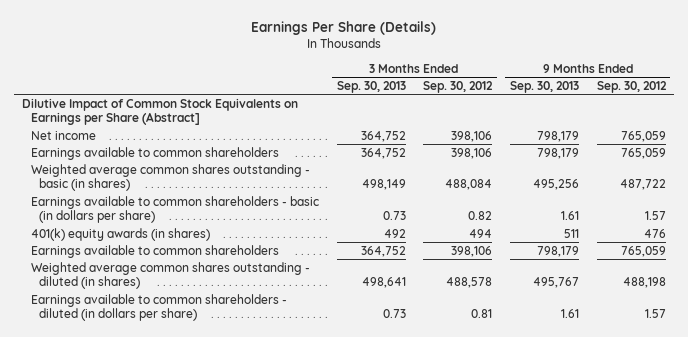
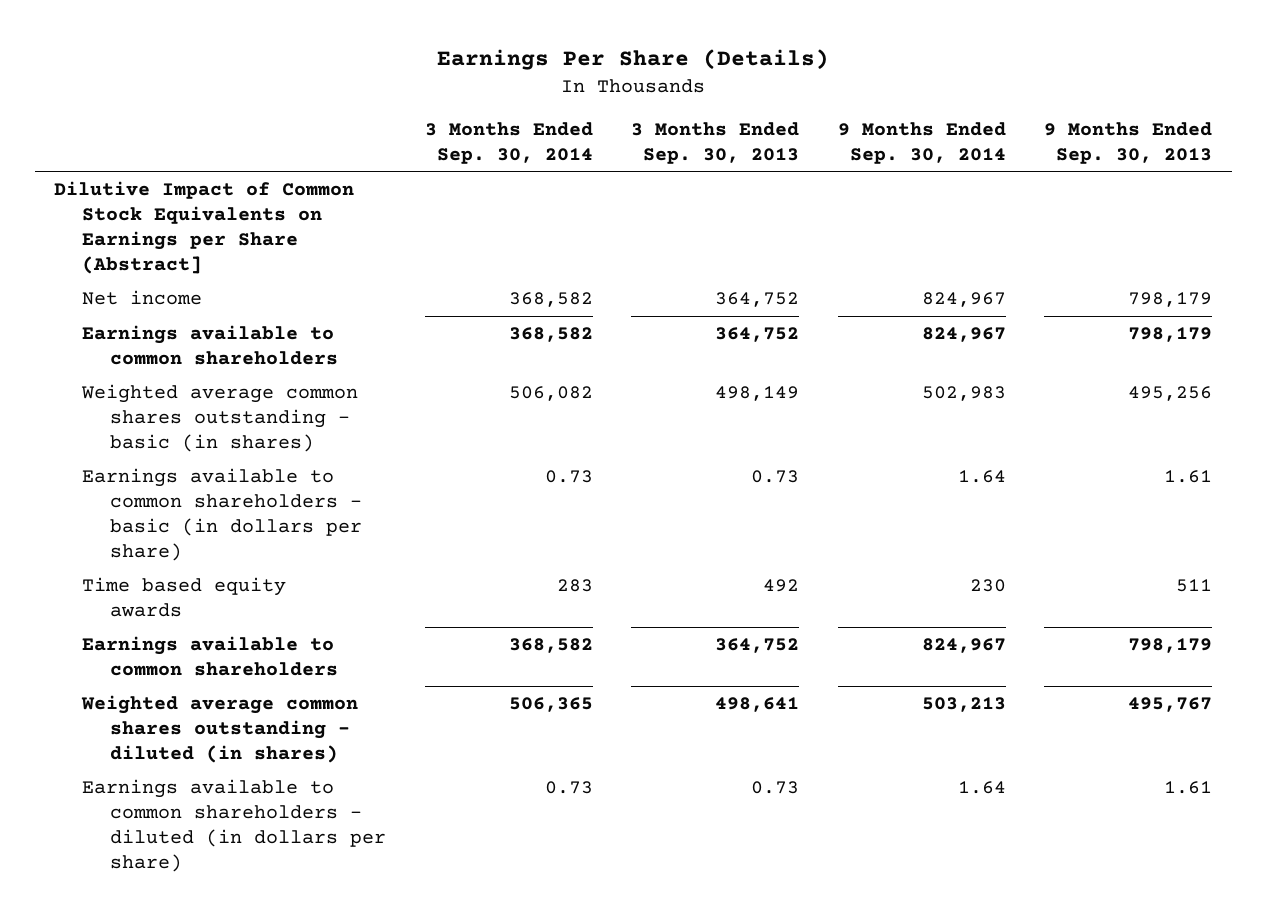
- | 3 Months Ended Sep. 30, 2013 | 3 Months Ended Sep. 30, 2012 | 9 Months Ended Sep. 30, 2013 | 9 Months Ended Sep. 30, 2012
+ | 3 Months Ended Sep. 30, 2014 | 3 Months Ended Sep. 30, 2013 | 9 Months Ended Sep. 30, 2014 | 9 Months Ended Sep. 30, 2013
- 401(k) equity awards (in shares) | 492 | 494 | 511 | 476
+ Time based equity awards | 283 | 492 | 230 | 511

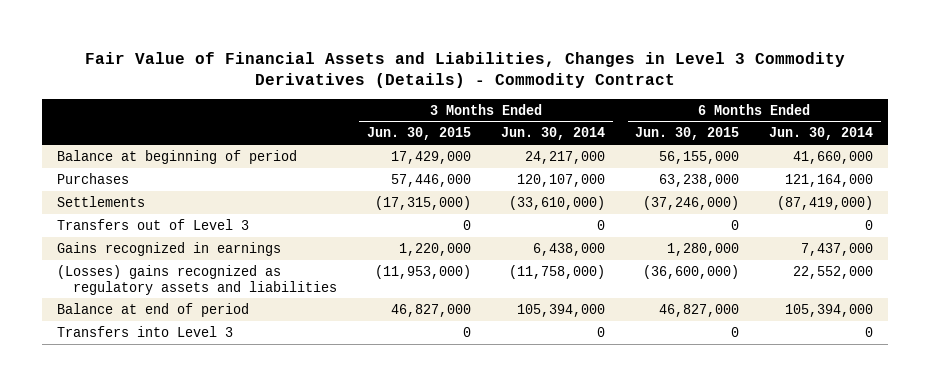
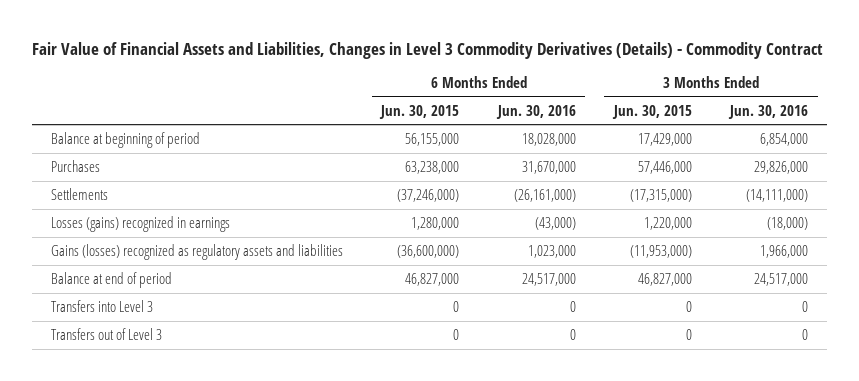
- | 3 Months Ended Jun. 30, 2015 | 3 Months Ended Jun. 30, 2014 | 6 Months Ended Jun. 30, 2015 | 6 Months Ended Jun. 30, 2014
+ | 6 Months Ended Jun. 30, 2015 | 6 Months Ended Jun. 30, 2016 | 3 Months Ended Jun. 30, 2015 | 3 Months Ended Jun. 30, 2016
- Gains recognized in earnings | 1,220,000 | 6,438,000 | 1,280,000 | 7,437,000
- (Losses) gains recognized as regulatory assets and liabilities | (11,953,000) | (11,758,000) | (36,600,000) | 22,552,000
+ Losses (gains) recognized in earnings | 1,280,000 | (43,000) | 1,220,000 | (18,000)
+ Gains (losses) recognized as regulatory assets and liabilities | (36,600,000) | 1,023,000 | (11,953,000) | 1,966,000
moved down: Transfers out of Level 3 | 0 | 0 | 0 | 0

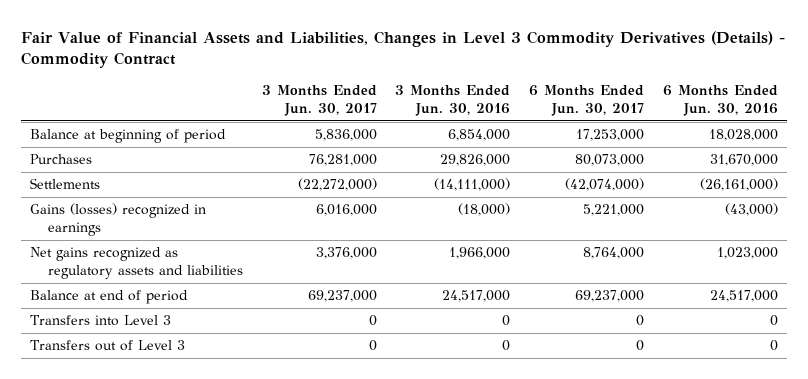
- | 6 Months Ended Jun. 30, 2015 | 6 Months Ended Jun. 30, 2016 | 3 Months Ended Jun. 30, 2015 | 3 Months Ended Jun. 30, 2016
+ | 3 Months Ended Jun. 30, 2017 | 3 Months Ended Jun. 30, 2016 | 6 Months Ended Jun. 30, 2017 | 6 Months Ended Jun. 30, 2016
- Losses (gains) recognized in earnings | 1,280,000 | (43,000) | 1,220,000 | (18,000)
- Gains (losses) recognized as regulatory assets and liabilities | (36,600,000) | 1,023,000 | (11,953,000) | 1,966,000
+ Gains (losses) recognized in earnings | 6,016,000 | (18,000) | 5,221,000 | (43,000)
+ Net gains recognized as regulatory assets and liabilities | 3,376,000 | 1,966,000 | 8,764,000 | 1,023,000

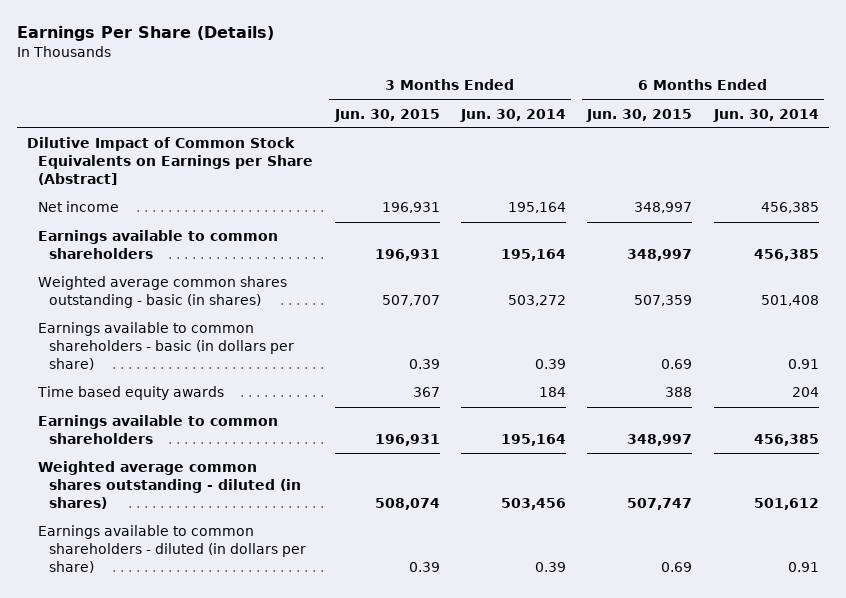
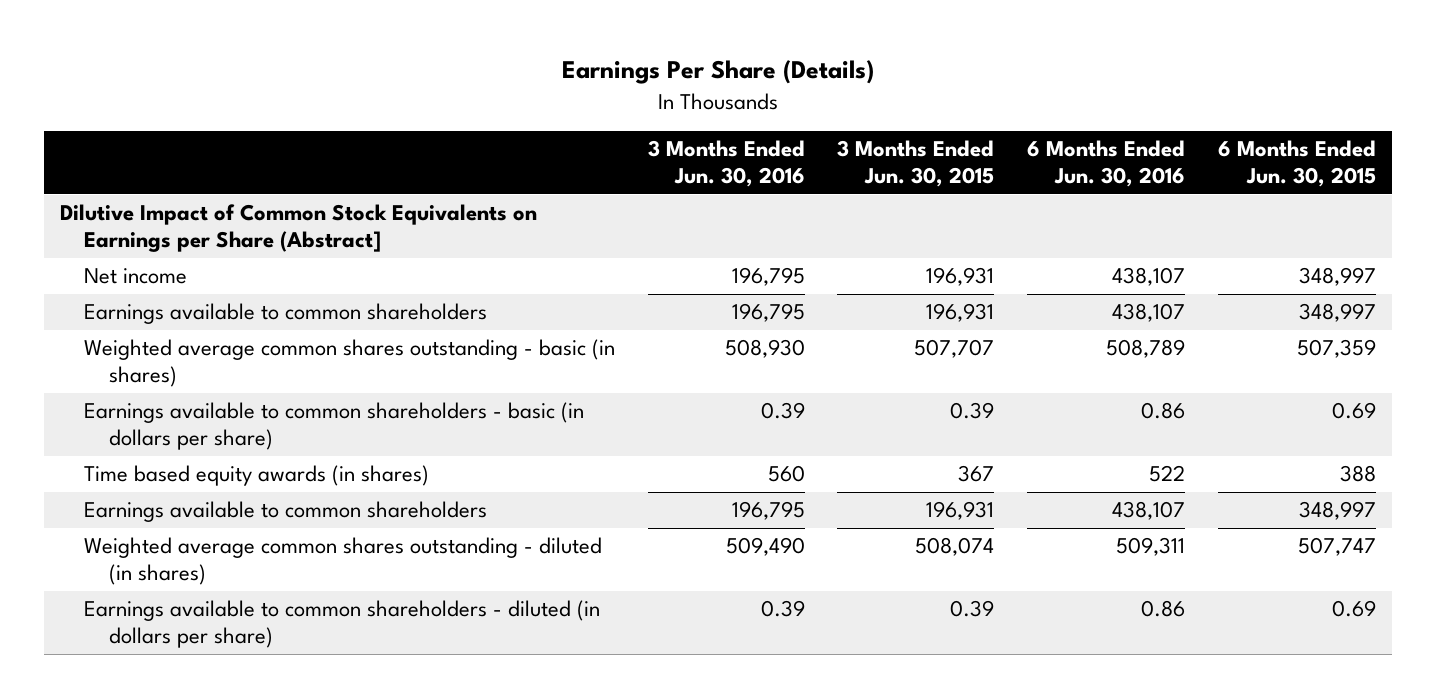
- | 3 Months Ended Jun. 30, 2015 | 3 Months Ended Jun. 30, 2014 | 6 Months Ended Jun. 30, 2015 | 6 Months Ended Jun. 30, 2014
+ | 3 Months Ended Jun. 30, 2016 | 3 Months Ended Jun. 30, 2015 | 6 Months Ended Jun. 30, 2016 | 6 Months Ended Jun. 30, 2015
- Time based equity awards | 367 | 184 | 388 | 204
+ Time based equity awards (in shares) | 560 | 367 | 522 | 388

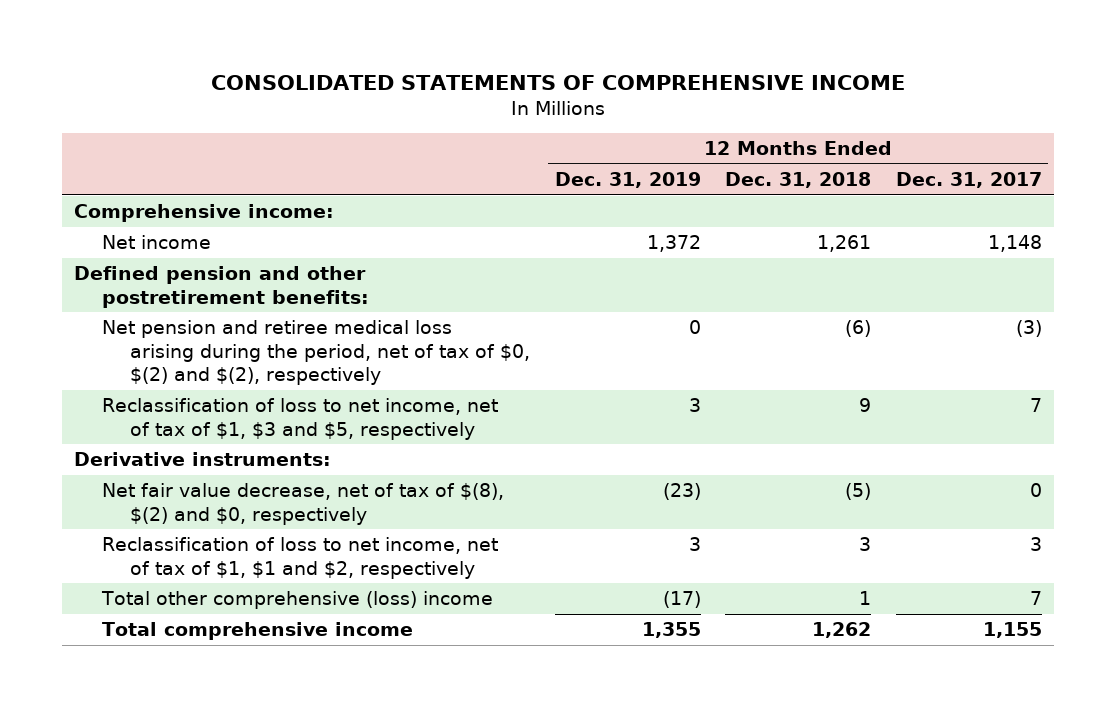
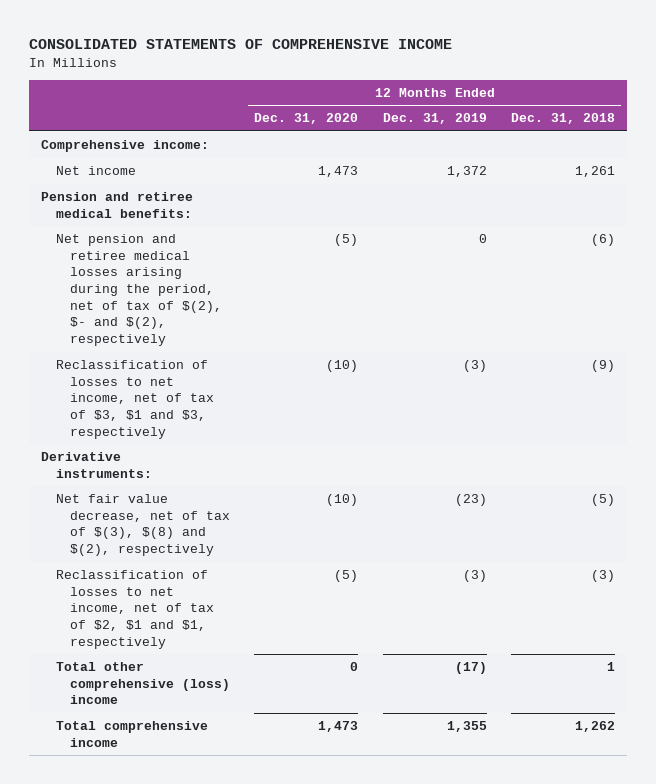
- | 12 Months Ended Dec. 31, 2019 | 12 Months Ended Dec. 31, 2018 | 12 Months Ended Dec. 31, 2017
+ | 12 Months Ended Dec. 31, 2020 | 12 Months Ended Dec. 31, 2019 | 12 Months Ended Dec. 31, 2018
- Defined pension and other postretirement benefits:
- Net pension and retiree medical loss arising during the period, net of tax of $0, $(2) and $(2), respectively | 0 | (6) | (3)
- Reclassification of loss to net income, net of tax of $1, $3 and $5, respectively | 3 | 9 | 7
+ Pension and retiree medical benefits:
+ Net pension and retiree medical losses arising during the period, net of tax of $(2), $- and $(2), respectively | (5) | 0 | (6)
+ Reclassification of losses to net income, net of tax of $3, $1 and $3, respectively | (10) | (3) | (9)
- Net fair value decrease, net of tax of $(8), $(2) and $0, respectively | (23) | (5) | 0
- Reclassification of loss to net income, net of tax of $1, $1 and $2, respectively | 3 | 3 | 3
+ Net fair value decrease, net of tax of $(3), $(8) and $(2), respectively | (10) | (23) | (5)
+ Reclassification of losses to net income, net of tax of $2, $1 and $1, respectively | (5) | (3) | (3)

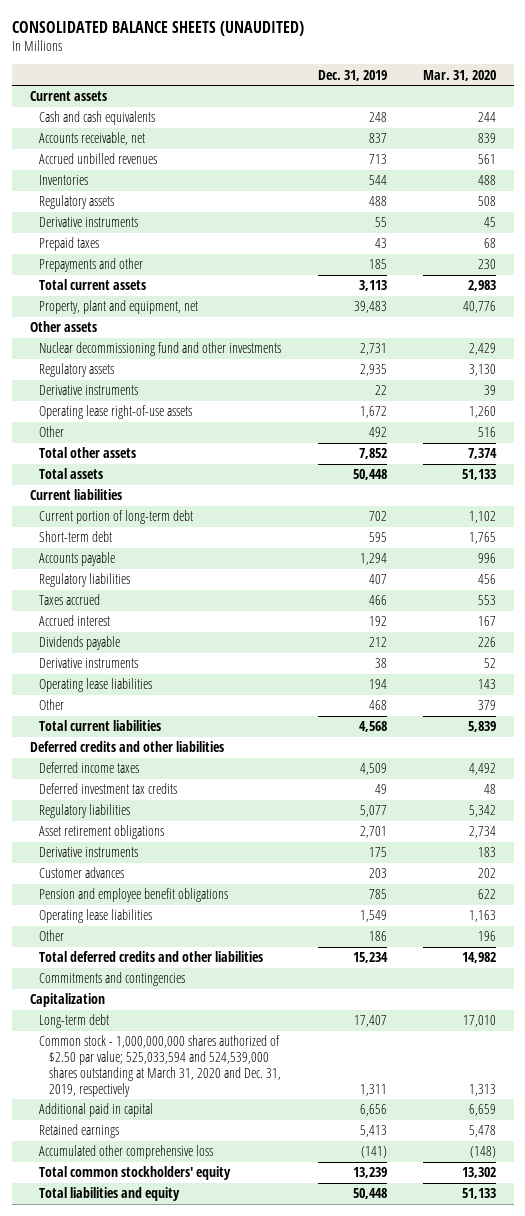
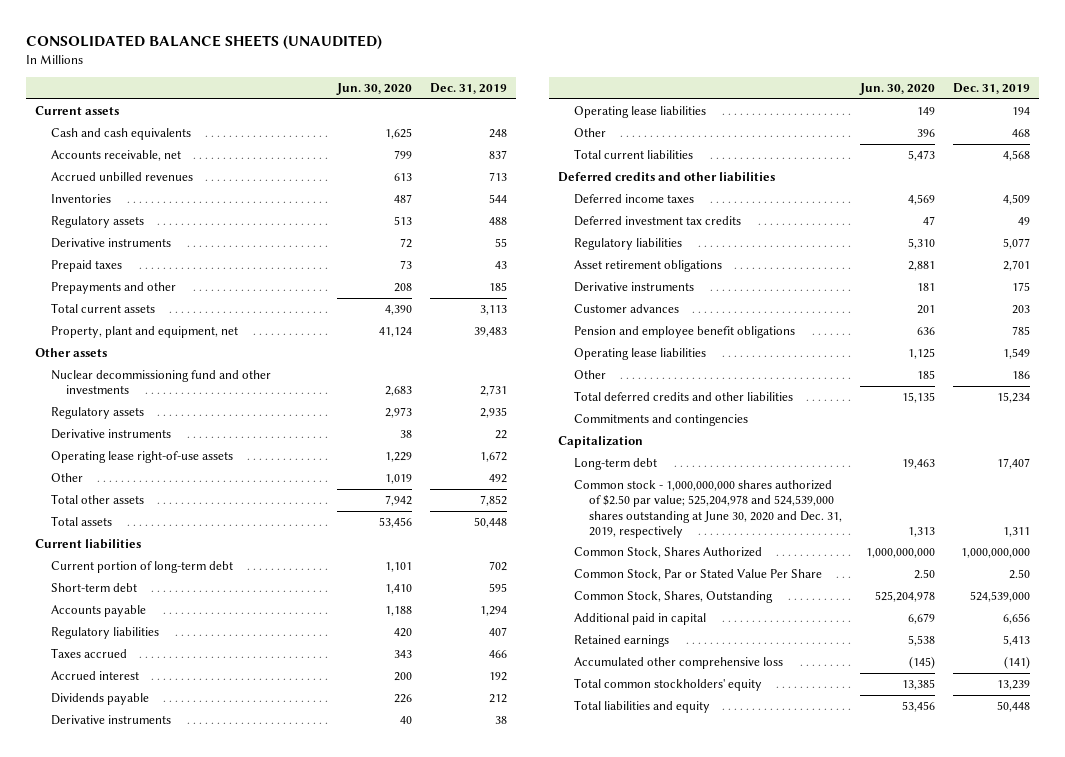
- | Dec. 31, 2019 | Mar. 31, 2020
+ | Jun. 30, 2020 | Dec. 31, 2019
- Common stock - 1,000,000,000 shares authorized of $2.50 par value; 525,033,594 and 524,539,000 shares outstanding at March 31, 2020 and Dec. 31, 2019, respectively | 1,311 | 1,313
+ Common stock - 1,000,000,000 shares authorized of $2.50 par value; 525,204,978 and 524,539,000 shares outstanding at June 30, 2020 and Dec. 31, 2019, respectively | 1,313 | 1,311
+ Common Stock, Shares Authorized | 1,000,000,000 | 1,000,000,000
+ Common Stock, Par or Stated Value Per Share | 2.50 | 2.50
+ Common Stock, Shares, Outstanding | 525,204,978 | 524,539,000

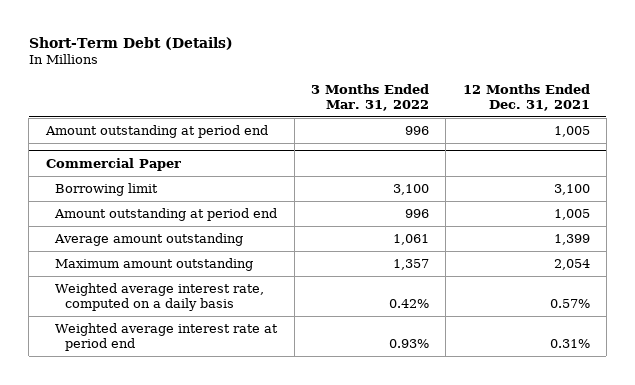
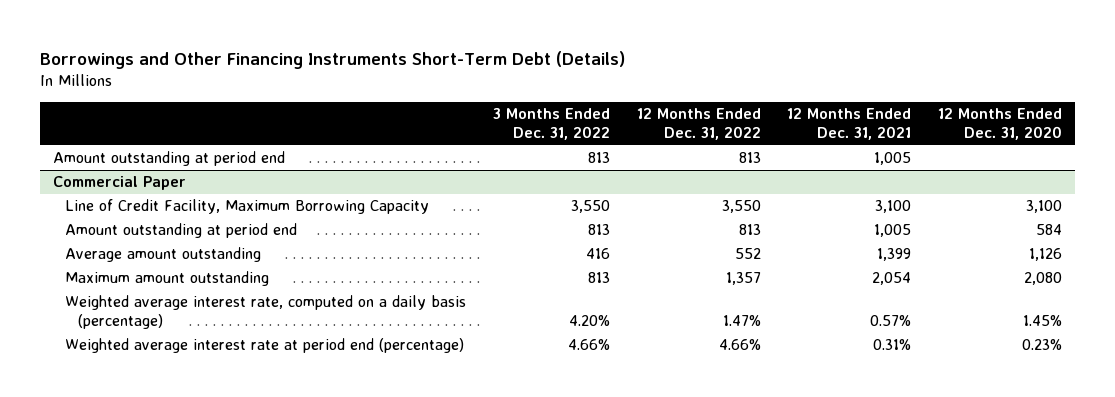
- Short-Term Debt (Details)
+ Borrowings and Other Financing Instruments Short-Term Debt (Details)
- | 3 Months Ended Mar. 31, 2022 | 12 Months Ended Dec. 31, 2021
+ | 3 Months Ended Dec. 31, 2022 | 12 Months Ended Dec. 31, 2022 | 12 Months Ended Dec. 31, 2021 | 12 Months Ended Dec. 31, 2020
@ Commercial Paper
- Borrowing limit | 3,100 | 3,100
+ Line of Credit Facility, Maximum Borrowing Capacity | 3,550 | 3,550 | 3,100 | 3,100
- Weighted average interest rate, computed on a daily basis | 0.42% | 0.57%
- Weighted average interest rate at period end | 0.93% | 0.31%
+ Weighted average interest rate, computed on a daily basis (percentage) | 4.20% | 1.47% | 0.57% | 1.45%
+ Weighted average interest rate at period end (percentage) | 4.66% | 4.66% | 0.31% | 0.23%

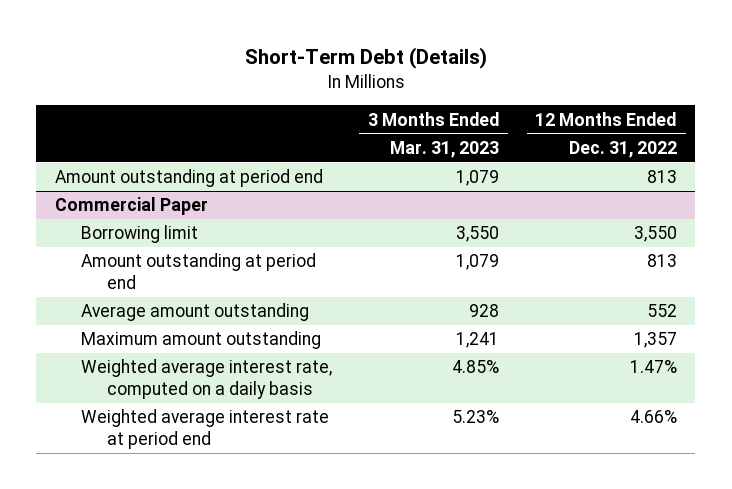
- Borrowings and Other Financing Instruments Short-Term Debt (Details)
+ Short-Term Debt (Details)
- | 3 Months Ended Dec. 31, 2022 | 12 Months Ended Dec. 31, 2022 | 12 Months Ended Dec. 31, 2021 | 12 Months Ended Dec. 31, 2020
+ | 3 Months Ended Mar. 31, 2023 | 12 Months Ended Dec. 31, 2022
@ Commercial Paper
- Line of Credit Facility, Maximum Borrowing Capacity | 3,550 | 3,550 | 3,100 | 3,100
+ Borrowing limit | 3,550 | 3,550
- Weighted average interest rate, computed on a daily basis (percentage) | 4.20% | 1.47% | 0.57% | 1.45%
- Weighted average interest rate at period end (percentage) | 4.66% | 4.66% | 0.31% | 0.23%
+ Weighted average interest rate, computed on a daily basis | 4.85% | 1.47%
+ Weighted average interest rate at period end | 5.23% | 4.66%

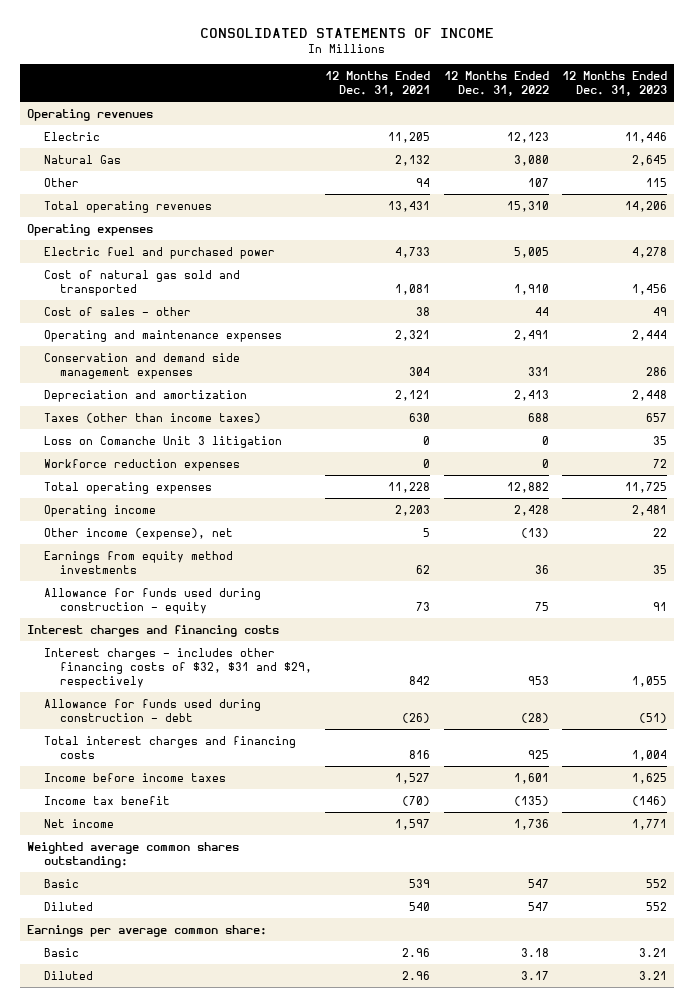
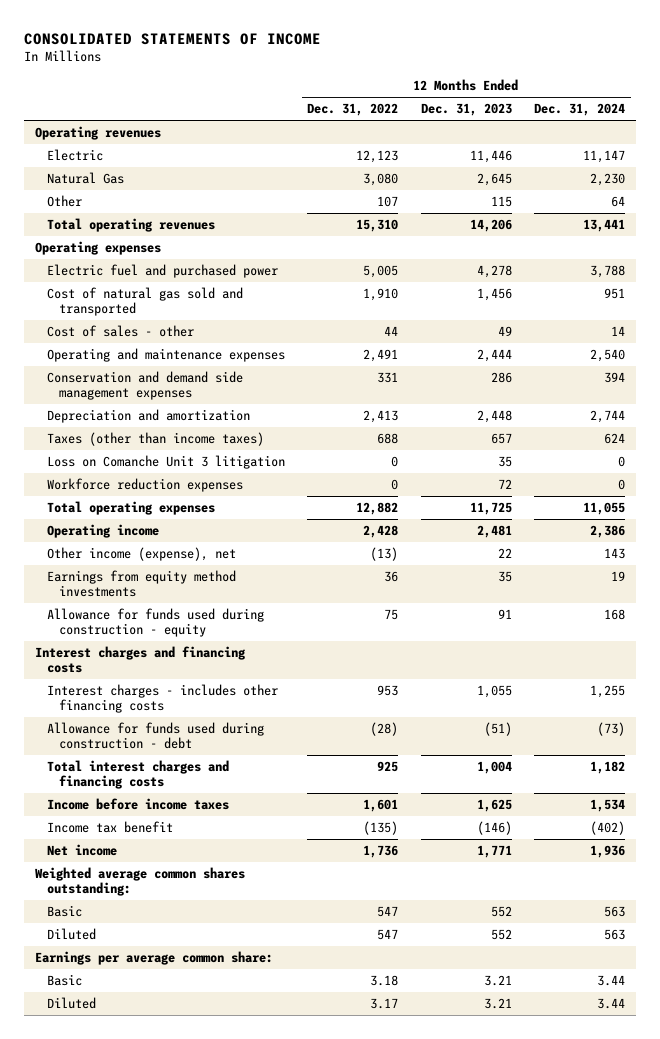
- | 12 Months Ended Dec. 31, 2021 | 12 Months Ended Dec. 31, 2022 | 12 Months Ended Dec. 31, 2023
+ | 12 Months Ended Dec. 31, 2022 | 12 Months Ended Dec. 31, 2023 | 12 Months Ended Dec. 31, 2024
- Interest charges - includes other financing costs of $32, $31 and $29, respectively | 842 | 953 | 1,055
+ Interest charges - includes other financing costs | 953 | 1,055 | 1,255

